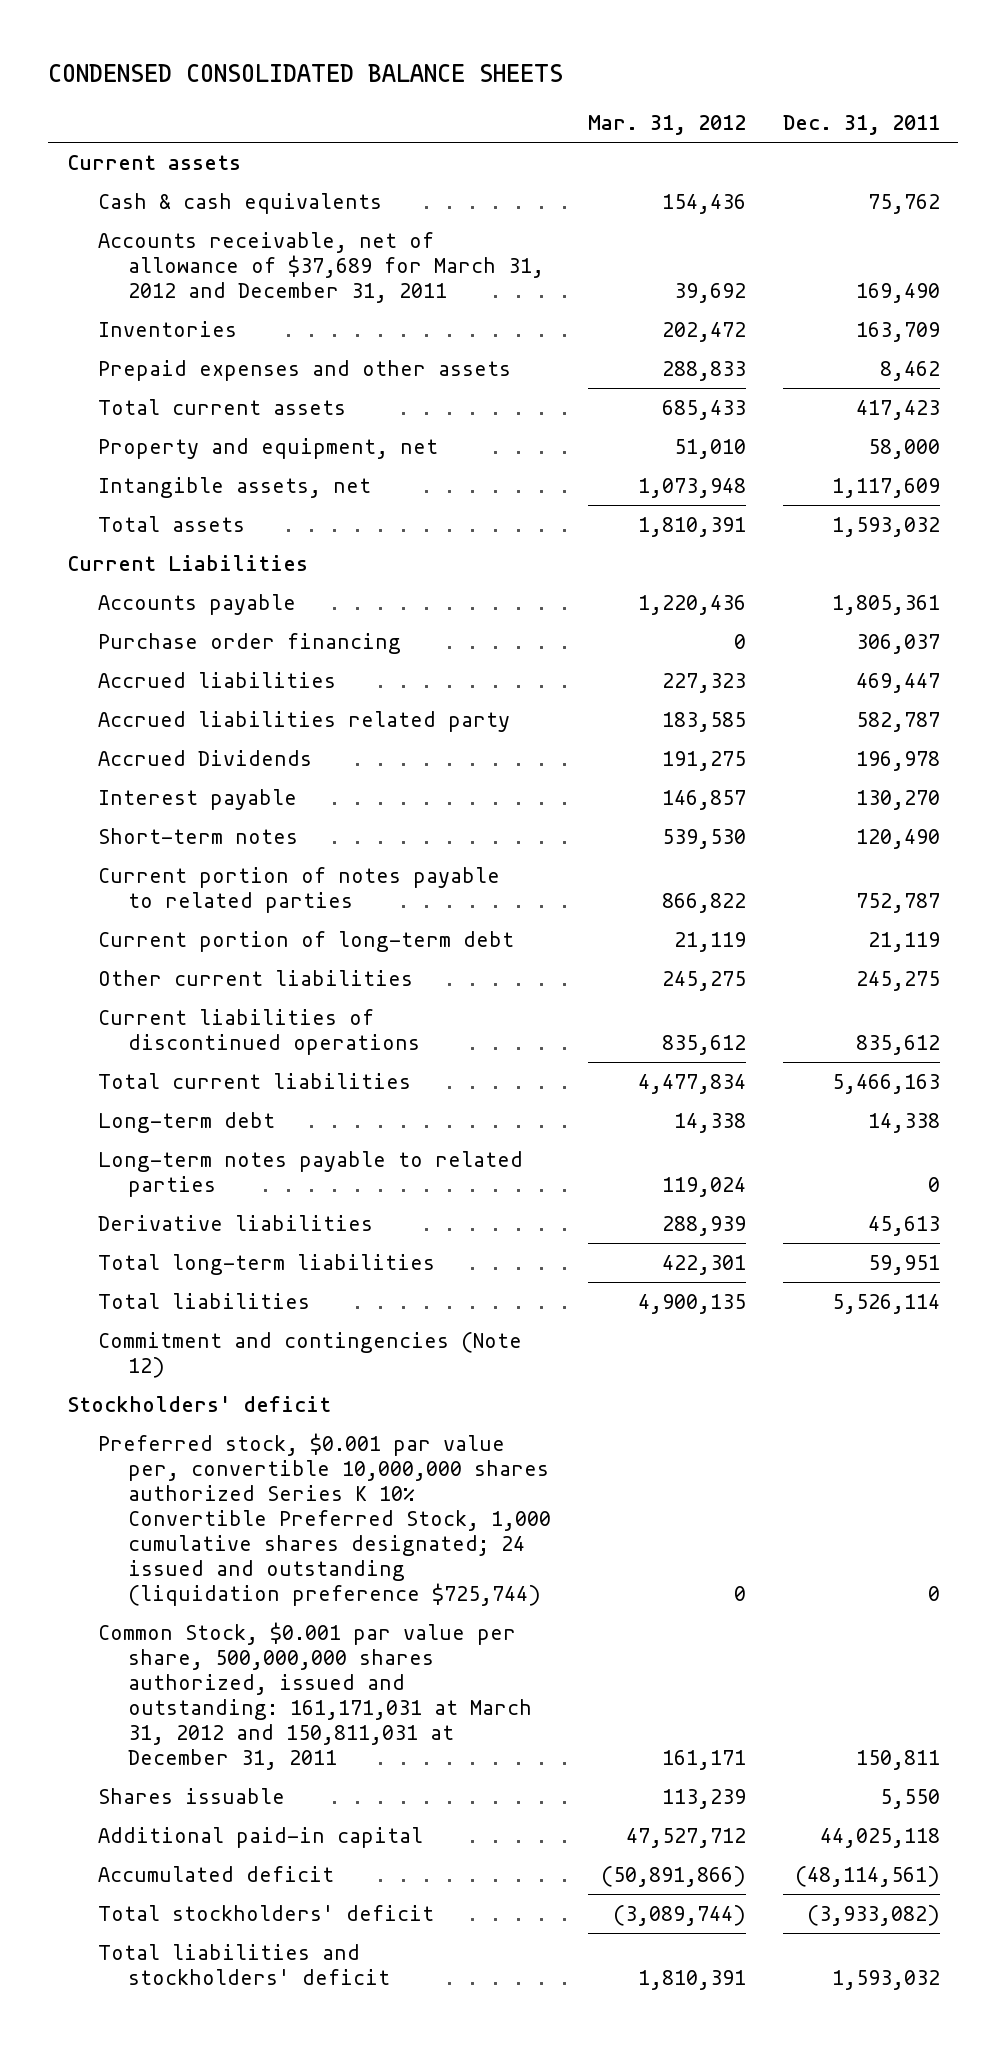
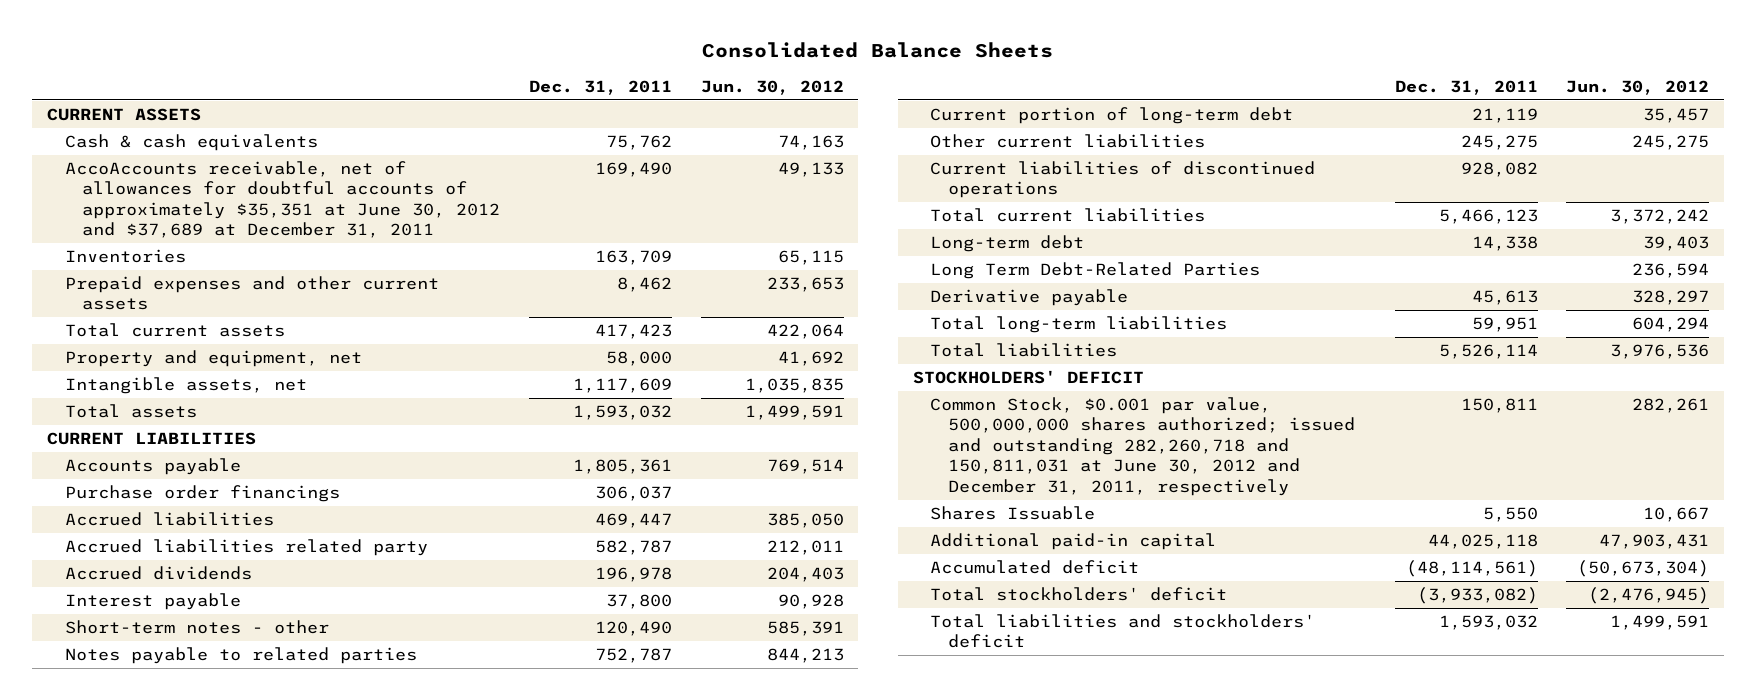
- CONDENSED CONSOLIDATED BALANCE SHEETS
+ Consolidated Balance Sheets
- | Mar. 31, 2012 | Dec. 31, 2011
+ | Dec. 31, 2011 | Jun. 30, 2012
- Current assets
+ CURRENT ASSETS
- Accounts receivable, net of allowance of $37,689 for March 31, 2012 and December 31, 2011 | 39,692 | 169,490
+ AccoAccounts receivable, net of allowances for doubtful accounts of approximately $35,351 at June 30, 2012 and $37,689 at December 31, 2011 | 169,490 | 49,133
- Prepaid expenses and other assets | 288,833 | 8,462
+ Prepaid expenses and other current assets | 8,462 | 233,653
- Current Liabilities
+ CURRENT LIABILITIES
- Purchase order financing | 0 | 306,037
+ Purchase order financings | 306,037 |
- Accrued Dividends | 191,275 | 196,978
- Interest payable | 146,857 | 130,270
- Short-term notes | 539,530 | 120,490
- Current portion of notes payable to related parties | 866,822 | 752,787
+ Accrued dividends | 196,978 | 204,403
+ Interest payable | 37,800 | 90,928
+ Short-term notes - other | 120,490 | 585,391
+ Notes payable to related parties | 752,787 | 844,213
- Current liabilities of discontinued operations | 835,612 | 835,612
- Total current liabilities | 4,477,834 | 5,466,163
+ Current liabilities of discontinued operations | 928,082 |
+ Total current liabilities | 5,466,123 | 3,372,242
- Long-term notes payable to related parties | 119,024 | 0
- Derivative liabilities | 288,939 | 45,613
+ Long Term Debt-Related Parties | | 236,594
+ Derivative payable | 45,613 | 328,297
- Commitment and contingencies (Note 12)
- Stockholders' deficit
- Preferred stock, $0.001 par value per, convertible 10,000,000 shares authorized Series K 10% Convertible Preferred Stock, 1,000 cumulative shares designated; 24 issued and outstanding (liquidation preference $725,744) | 0 | 0
- Common Stock, $0.001 par value per share, 500,000,000 shares authorized, issued and outstanding: 161,171,031 at March 31, 2012 and 150,811,031 at December 31, 2011 | 161,171 | 150,811
- Shares issuable | 113,239 | 5,550
+ STOCKHOLDERS' DEFICIT
+ Common Stock, $0.001 par value, 500,000,000 shares authorized; issued and outstanding 282,260,718 and 150,811,031 at June 30, 2012 and December 31, 2011, respectively | 150,811 | 282,261
+ Shares Issuable | 5,550 | 10,667

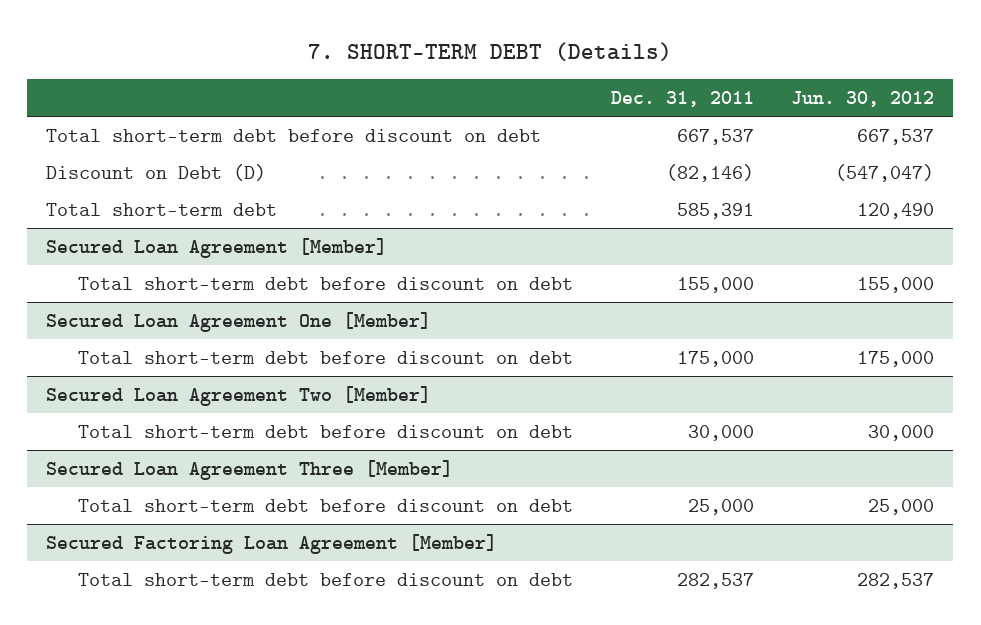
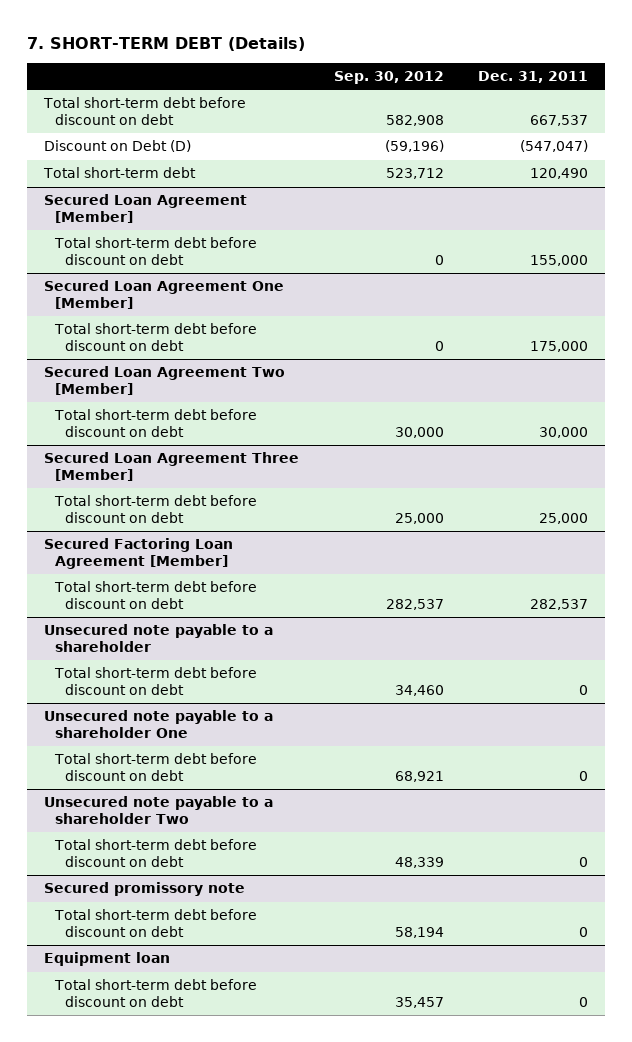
- | Dec. 31, 2011 | Jun. 30, 2012
+ | Sep. 30, 2012 | Dec. 31, 2011
- Discount on Debt (D) | (82,146) | (547,047)
- Total short-term debt | 585,391 | 120,490
+ Discount on Debt (D) | (59,196) | (547,047)
+ Total short-term debt | 523,712 | 120,490
+ Unsecured note payable to a shareholder
+ Total short-term debt before discount on debt | 34,460 | 0
+ Unsecured note payable to a shareholder One
+ Total short-term debt before discount on debt | 68,921 | 0
+ Unsecured note payable to a shareholder Two
+ Total short-term debt before discount on debt | 48,339 | 0
+ Secured promissory note
+ Total short-term debt before discount on debt | 58,194 | 0
+ Equipment loan
+ Total short-term debt before discount on debt | 35,457 | 0

